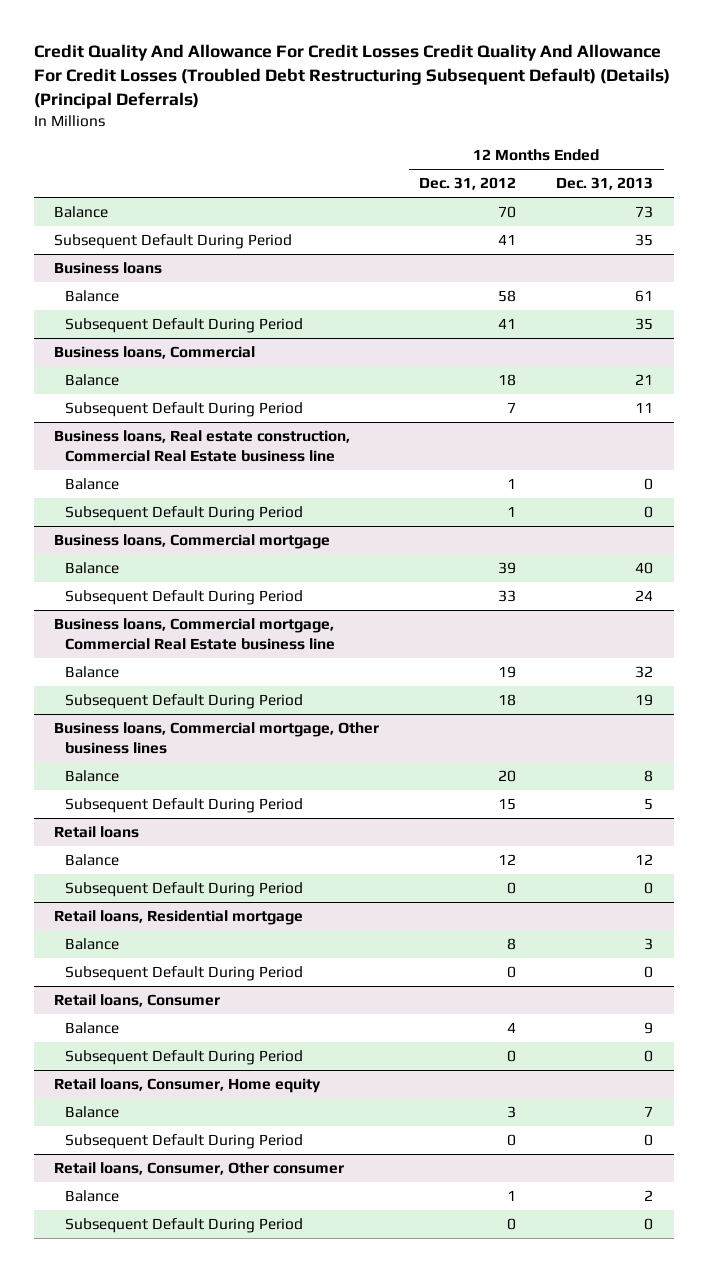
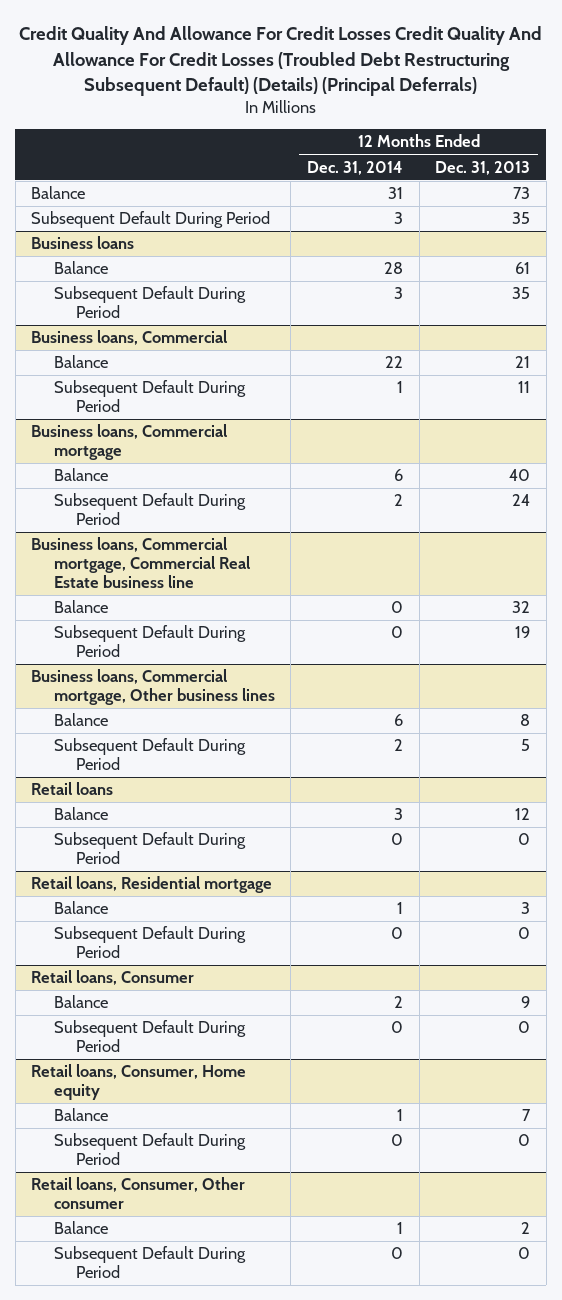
- | 12 Months Ended Dec. 31, 2012 | 12 Months Ended Dec. 31, 2013
+ | 12 Months Ended Dec. 31, 2014 | 12 Months Ended Dec. 31, 2013
- Business loans, Real estate construction, Commercial Real Estate business line
- Balance | 1 | 0
- Subsequent Default During Period | 1 | 0

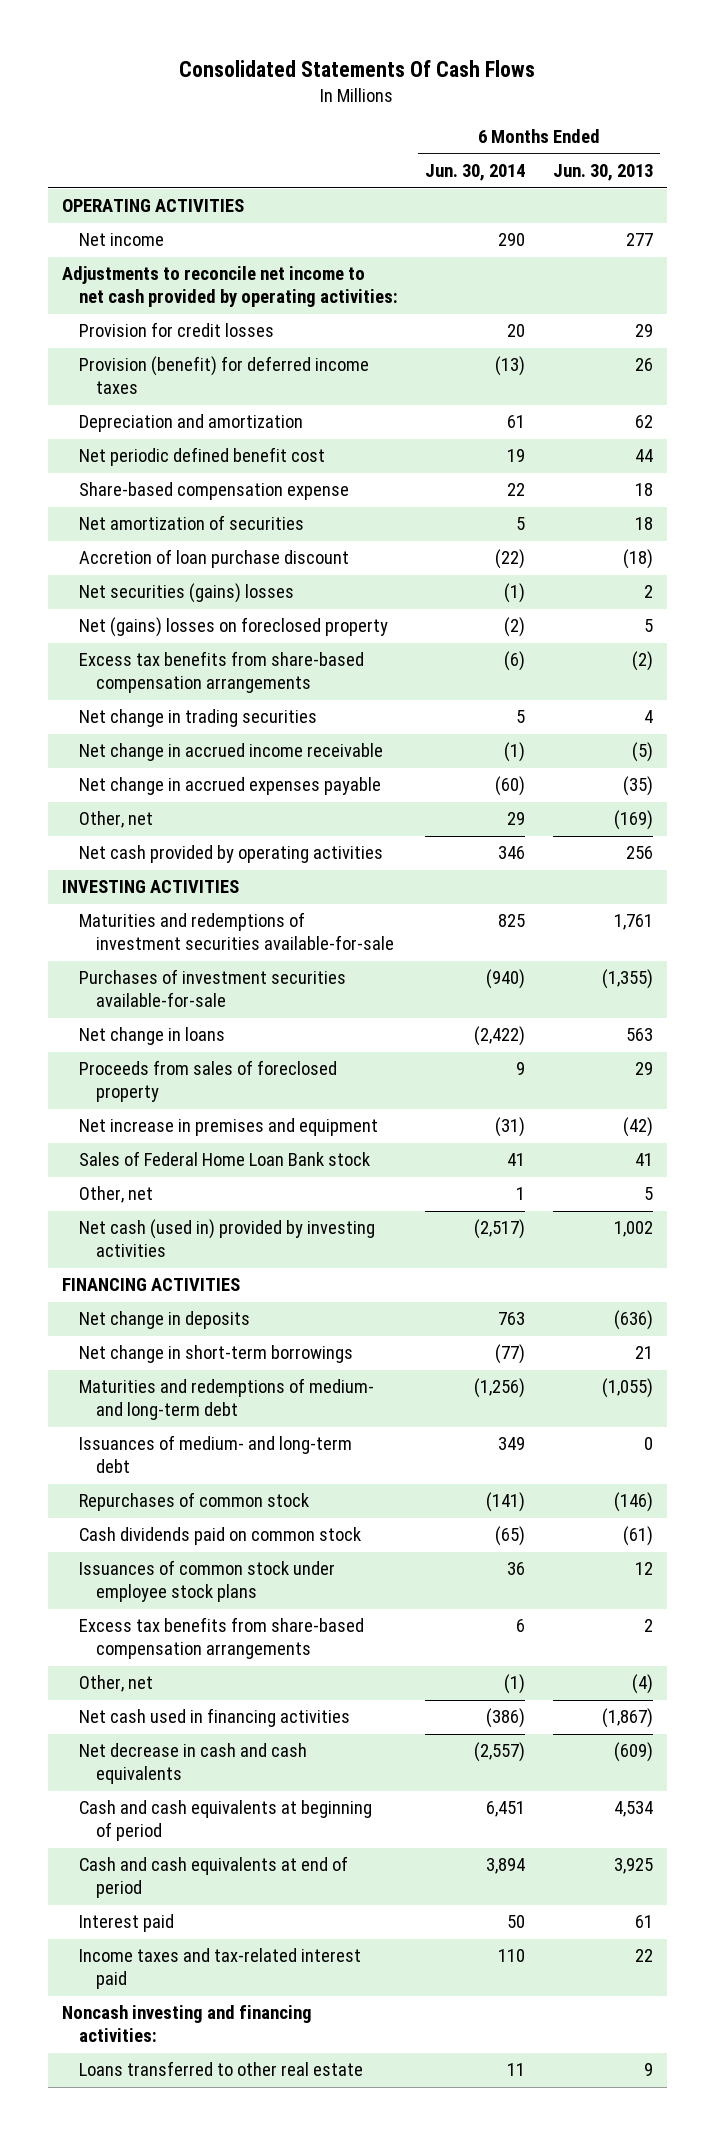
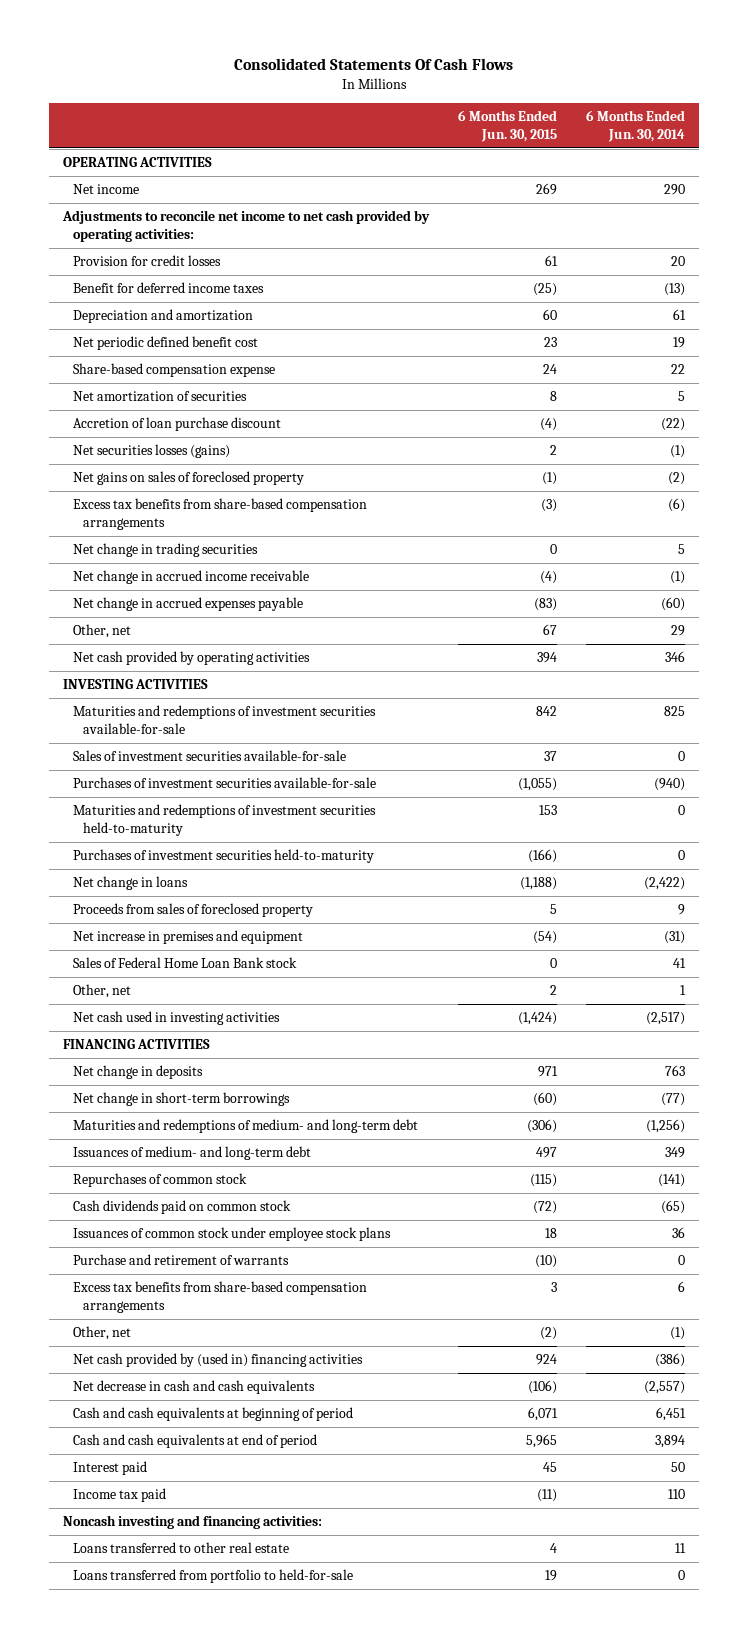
- | 6 Months Ended Jun. 30, 2014 | 6 Months Ended Jun. 30, 2013
+ | 6 Months Ended Jun. 30, 2015 | 6 Months Ended Jun. 30, 2014
- Provision (benefit) for deferred income taxes | (13) | 26
+ Benefit for deferred income taxes | (25) | (13)
- Net securities (gains) losses | (1) | 2
- Net (gains) losses on foreclosed property | (2) | 5
+ Net securities losses (gains) | 2 | (1)
+ Net gains on sales of foreclosed property | (1) | (2)
+ Sales of investment securities available-for-sale | 37 | 0
+ Maturities and redemptions of investment securities held-to-maturity | 153 | 0
+ Purchases of investment securities held-to-maturity | (166) | 0
- Net cash (used in) provided by investing activities | (2,517) | 1,002
+ Net cash used in investing activities | (1,424) | (2,517)
+ Purchase and retirement of warrants | (10) | 0
- Net cash used in financing activities | (386) | (1,867)
+ Net cash provided by (used in) financing activities | 924 | (386)
- Income taxes and tax-related interest paid | 110 | 22
+ Income tax paid | (11) | 110
+ Loans transferred from portfolio to held-for-sale | 19 | 0

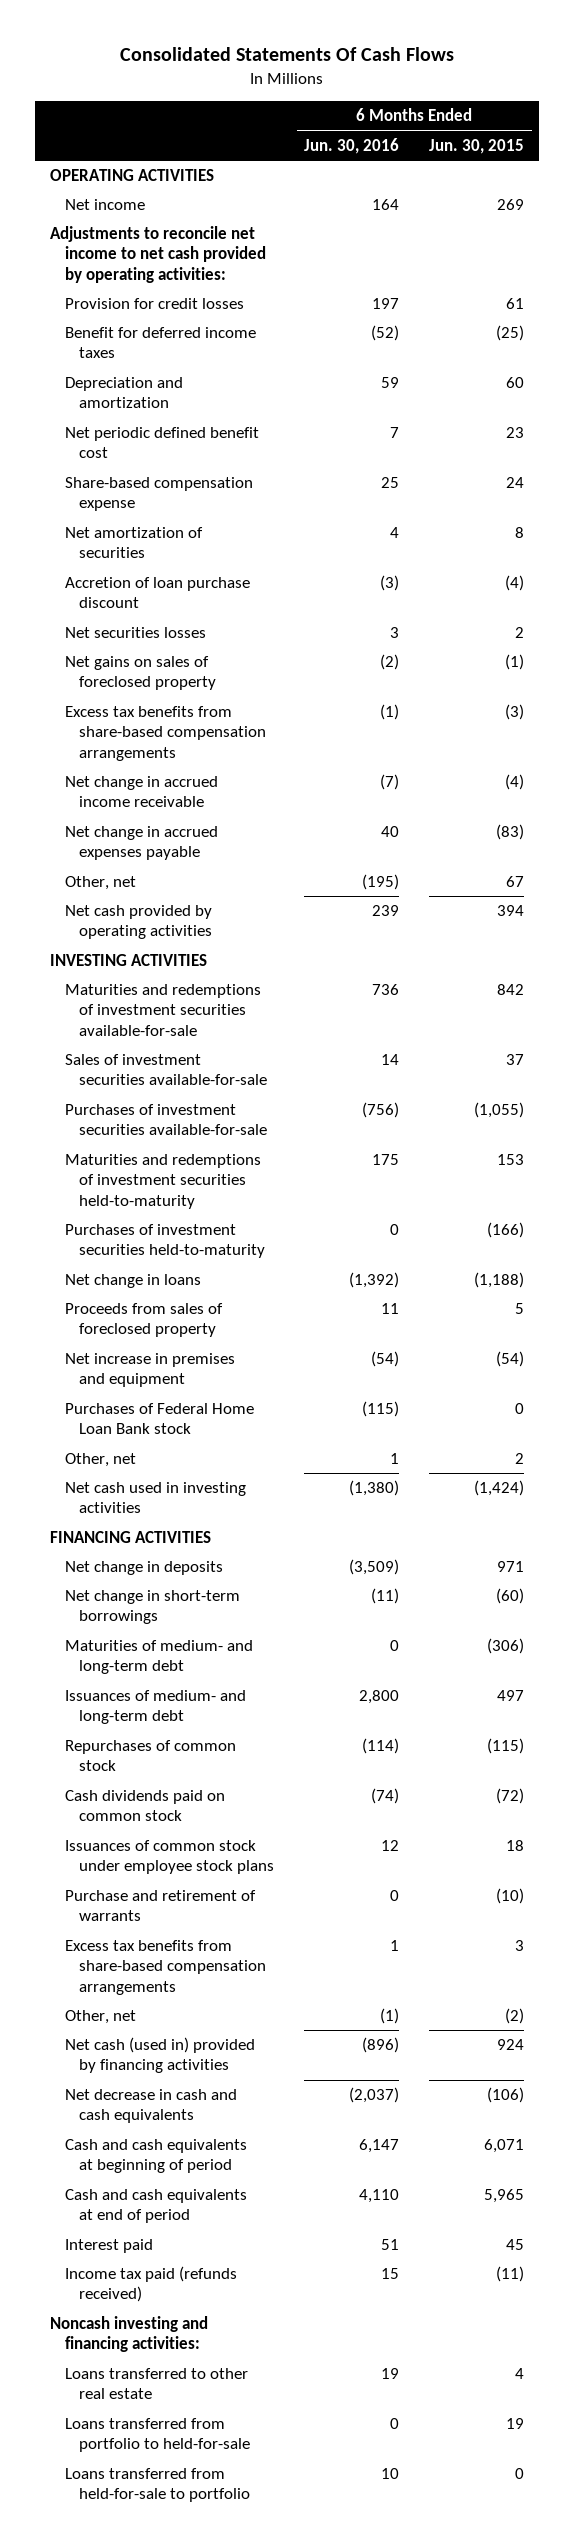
- | 6 Months Ended Jun. 30, 2015 | 6 Months Ended Jun. 30, 2014
+ | 6 Months Ended Jun. 30, 2016 | 6 Months Ended Jun. 30, 2015
- Net securities losses (gains) | 2 | (1)
+ Net securities losses | 3 | 2
- Net change in trading securities | 0 | 5
- Sales of Federal Home Loan Bank stock | 0 | 41
+ Purchases of Federal Home Loan Bank stock | (115) | 0
- Maturities and redemptions of medium- and long-term debt | (306) | (1,256)
+ Maturities of medium- and long-term debt | 0 | (306)
- Net cash provided by (used in) financing activities | 924 | (386)
+ Net cash (used in) provided by financing activities | (896) | 924
- Income tax paid | (11) | 110
+ Income tax paid (refunds received) | 15 | (11)
+ Loans transferred from held-for-sale to portfolio | 10 | 0

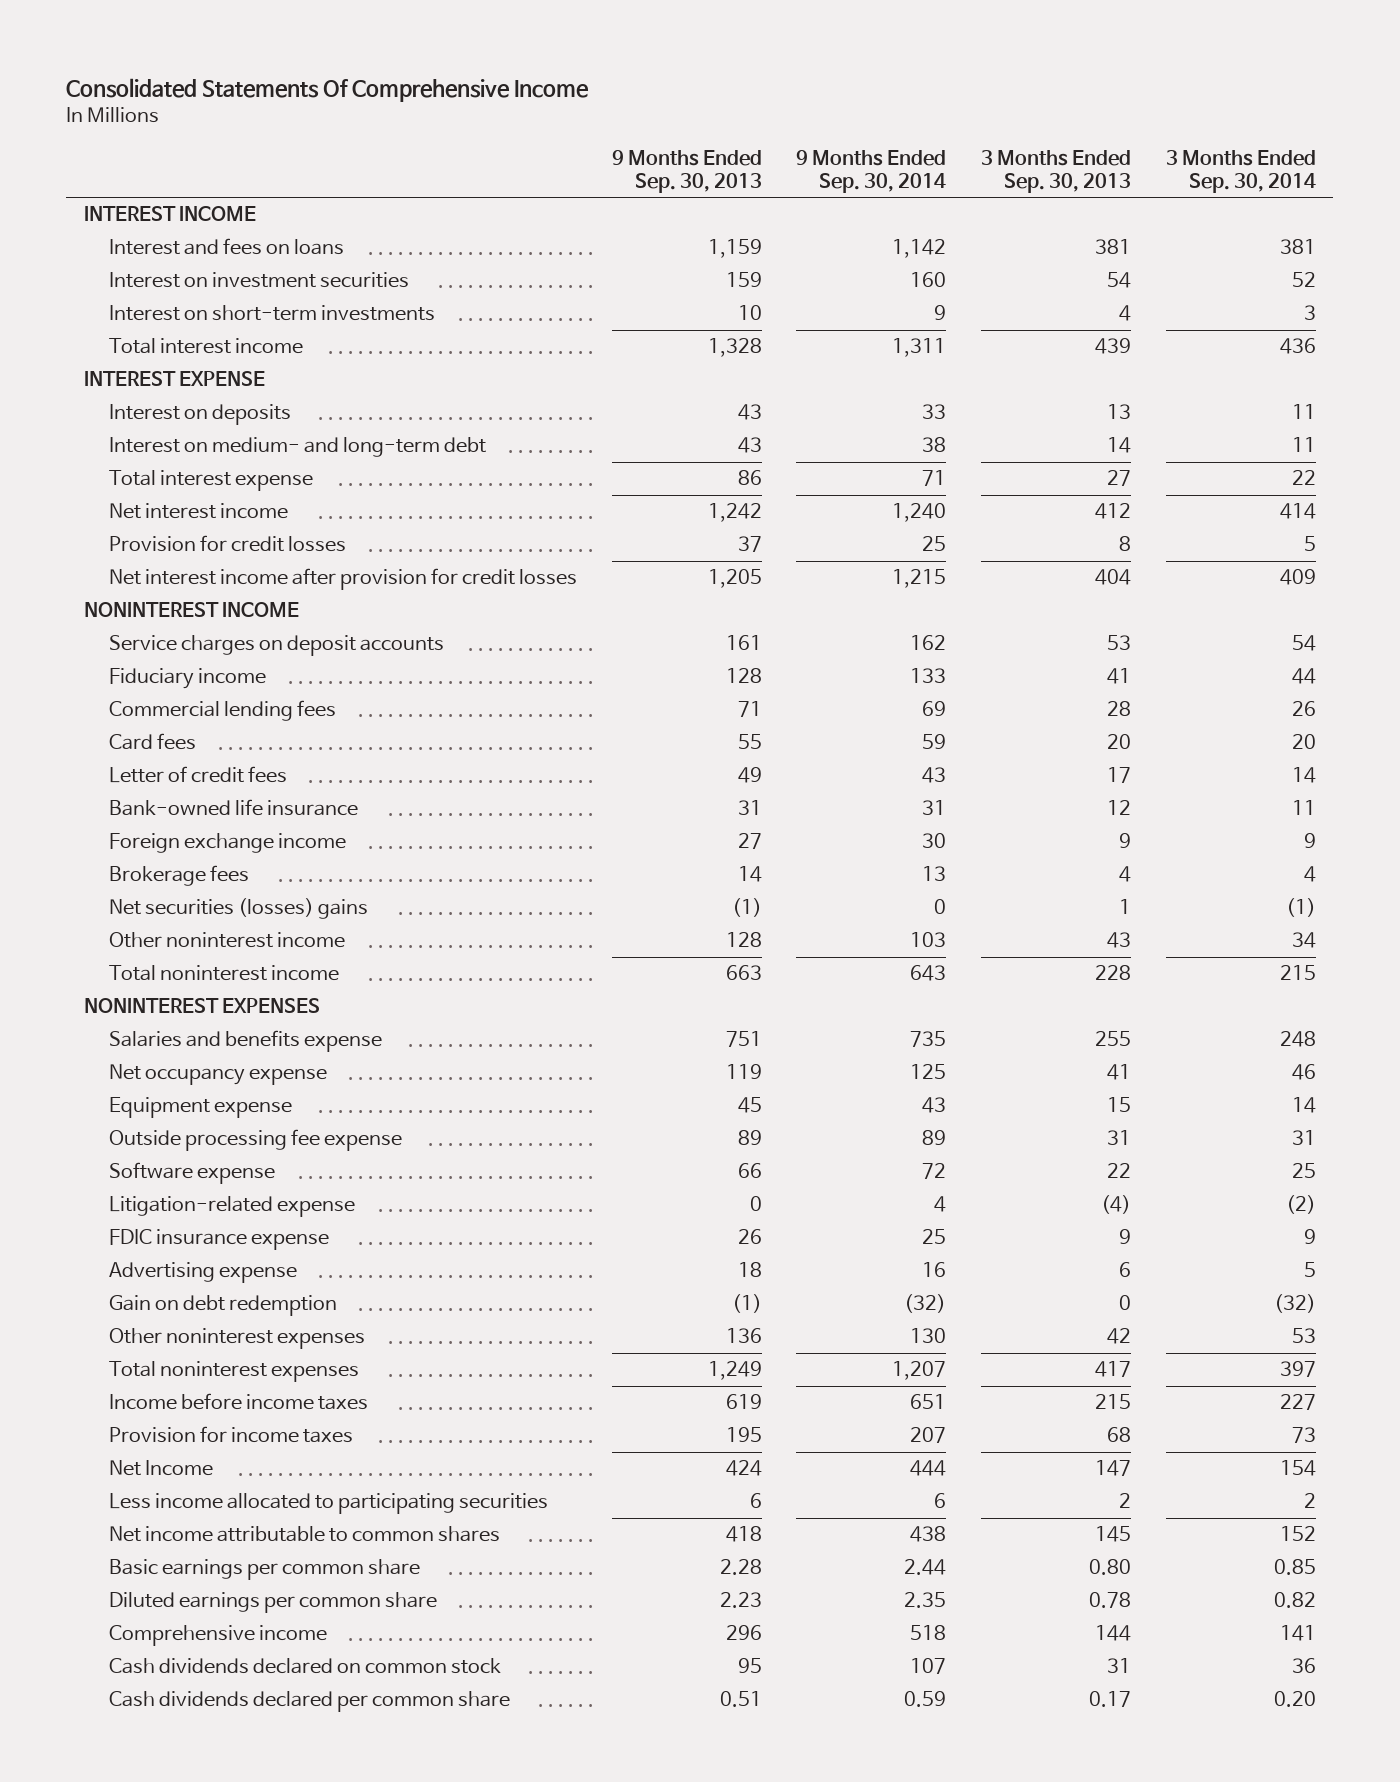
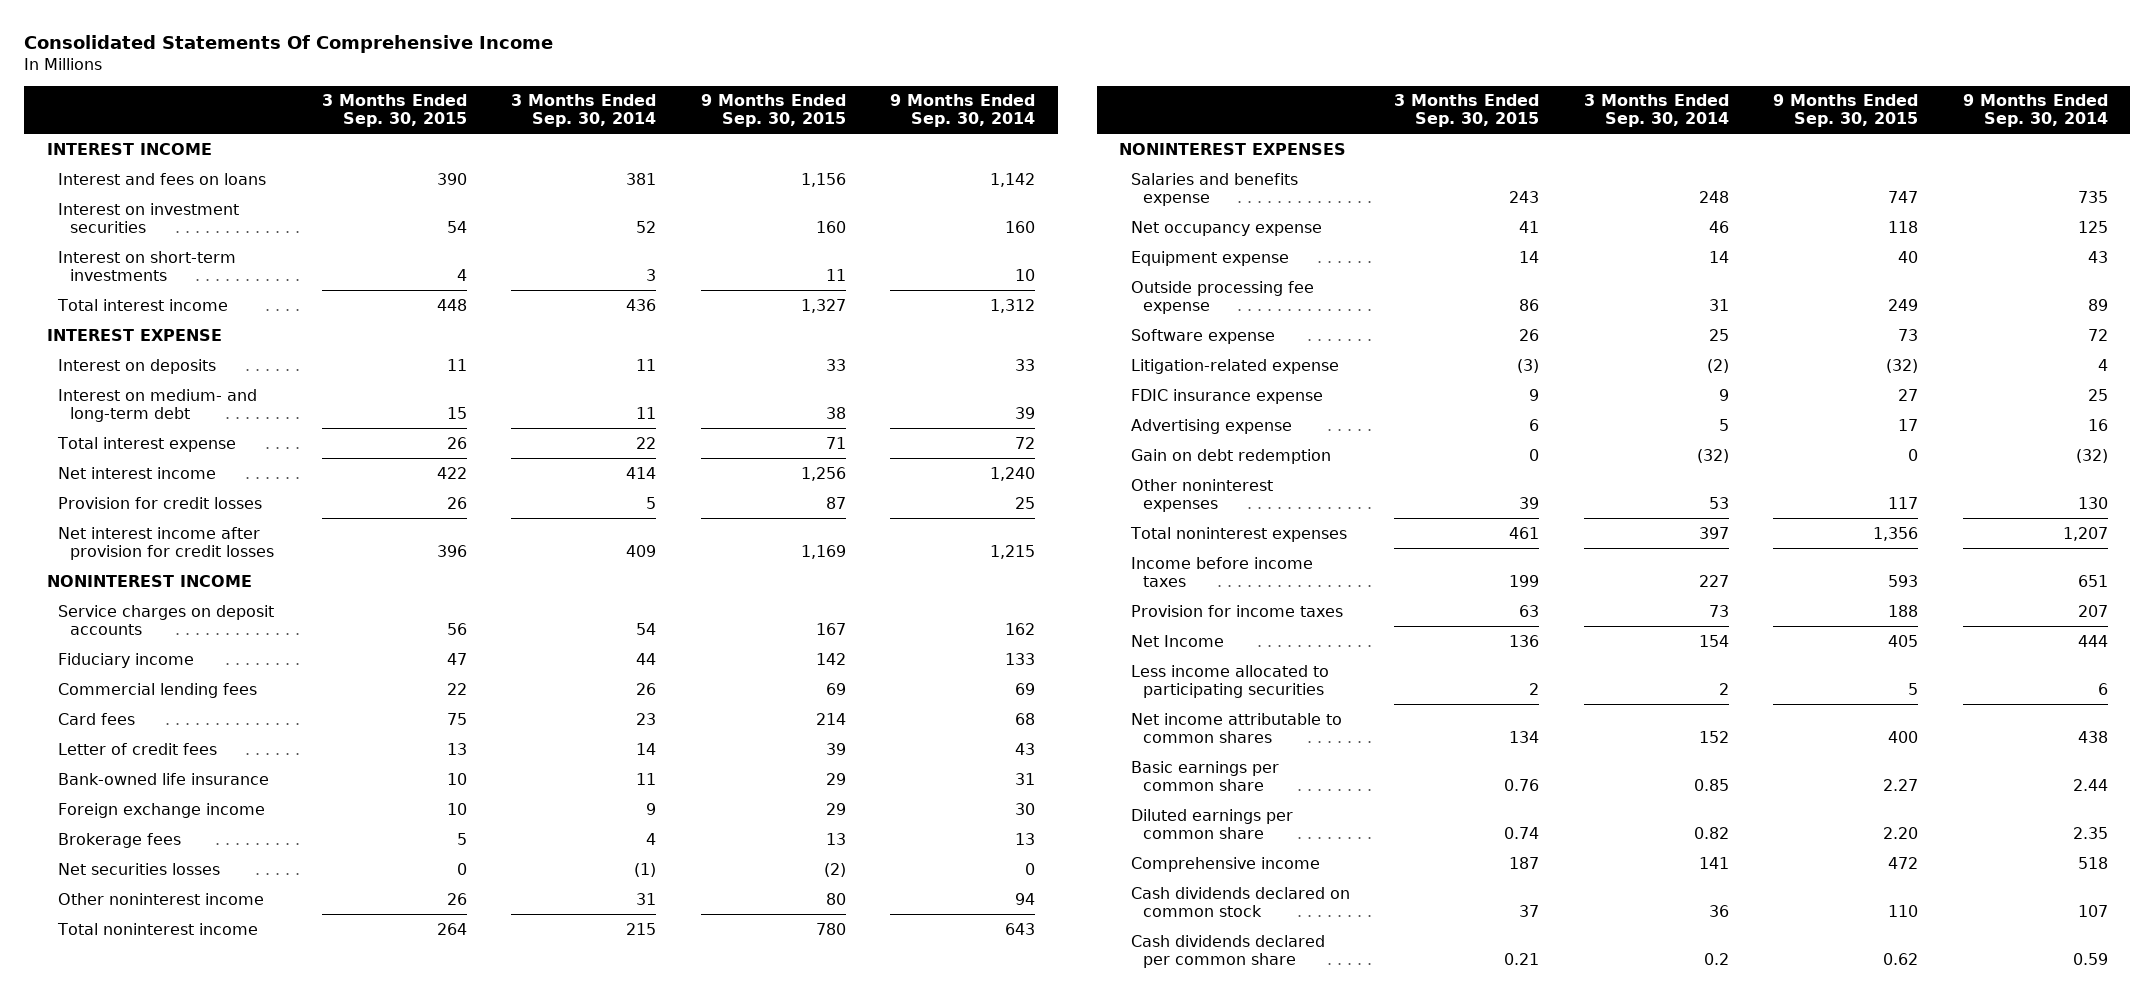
- | 9 Months Ended Sep. 30, 2013 | 9 Months Ended Sep. 30, 2014 | 3 Months Ended Sep. 30, 2013 | 3 Months Ended Sep. 30, 2014
+ | 3 Months Ended Sep. 30, 2015 | 3 Months Ended Sep. 30, 2014 | 9 Months Ended Sep. 30, 2015 | 9 Months Ended Sep. 30, 2014
- Interest on short-term investments | 10 | 9 | 4 | 3
- Total interest income | 1,328 | 1,311 | 439 | 436
+ Interest on short-term investments | 4 | 3 | 11 | 10
+ Total interest income | 448 | 436 | 1,327 | 1,312
- Interest on medium- and long-term debt | 43 | 38 | 14 | 11
- Total interest expense | 86 | 71 | 27 | 22
+ Interest on medium- and long-term debt | 15 | 11 | 38 | 39
+ Total interest expense | 26 | 22 | 71 | 72
- Card fees | 55 | 59 | 20 | 20
+ Card fees | 75 | 23 | 214 | 68
- Net securities (losses) gains | (1) | 0 | 1 | (1)
- Other noninterest income | 128 | 103 | 43 | 34
+ Net securities losses | 0 | (1) | (2) | 0
+ Other noninterest income | 26 | 31 | 80 | 94
- Cash dividends declared per common share | 0.51 | 0.59 | 0.17 | 0.20
+ Cash dividends declared per common share | 0.21 | 0.2 | 0.62 | 0.59

